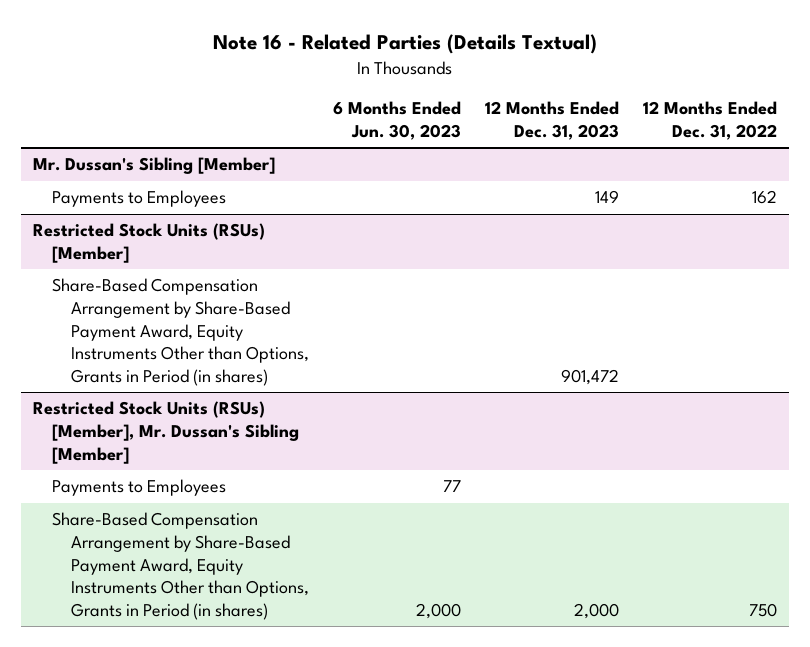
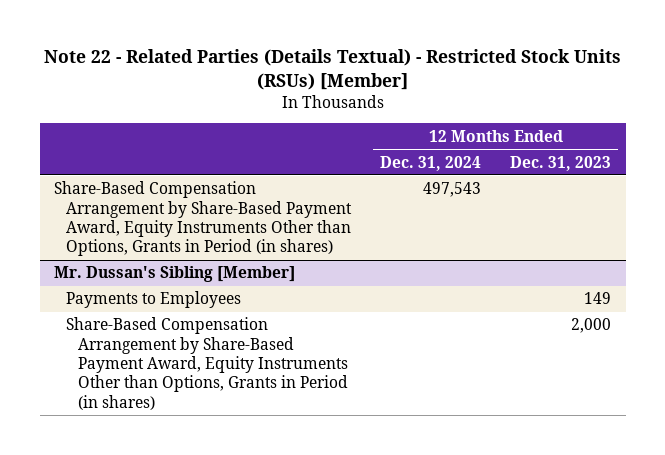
- Note 16 - Related Parties (Details Textual)
+ Note 22 - Related Parties (Details Textual) - Restricted Stock Units (RSUs) [Member]
- | 6 Months Ended Jun. 30, 2023 | 12 Months Ended Dec. 31, 2023 | 12 Months Ended Dec. 31, 2022
+ | 12 Months Ended Dec. 31, 2024 | 12 Months Ended Dec. 31, 2023
+ Share-Based Compensation Arrangement by Share-Based Payment Award, Equity Instruments Other than Options, Grants in Period (in shares) | 497,543 |
- Restricted Stock Units (RSUs) [Member]
- Share-Based Compensation Arrangement by Share-Based Payment Award, Equity Instruments Other than Options, Grants in Period (in shares) | | 901,472 |
- Restricted Stock Units (RSUs) [Member], Mr. Dussan's Sibling [Member]
- Payments to Employees | 77 | |

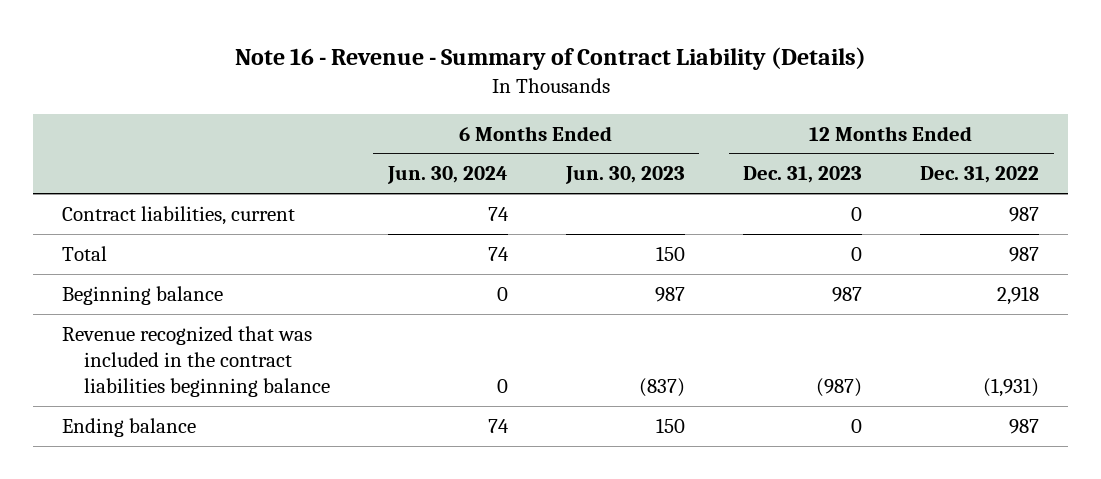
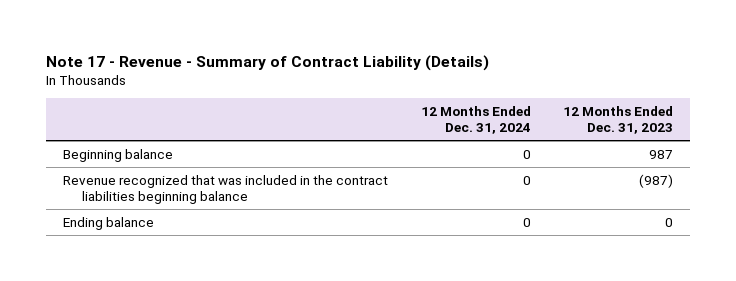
- Note 16 - Revenue - Summary of Contract Liability (Details)
+ Note 17 - Revenue - Summary of Contract Liability (Details)
- | 6 Months Ended Jun. 30, 2024 | 6 Months Ended Jun. 30, 2023 | 12 Months Ended Dec. 31, 2023 | 12 Months Ended Dec. 31, 2022
+ | 12 Months Ended Dec. 31, 2024 | 12 Months Ended Dec. 31, 2023
- Contract liabilities, current | 74 | | 0 | 987
- Total | 74 | 150 | 0 | 987

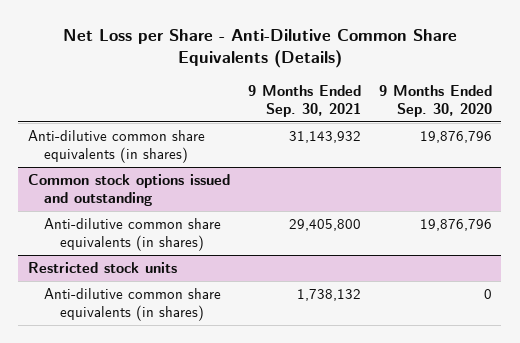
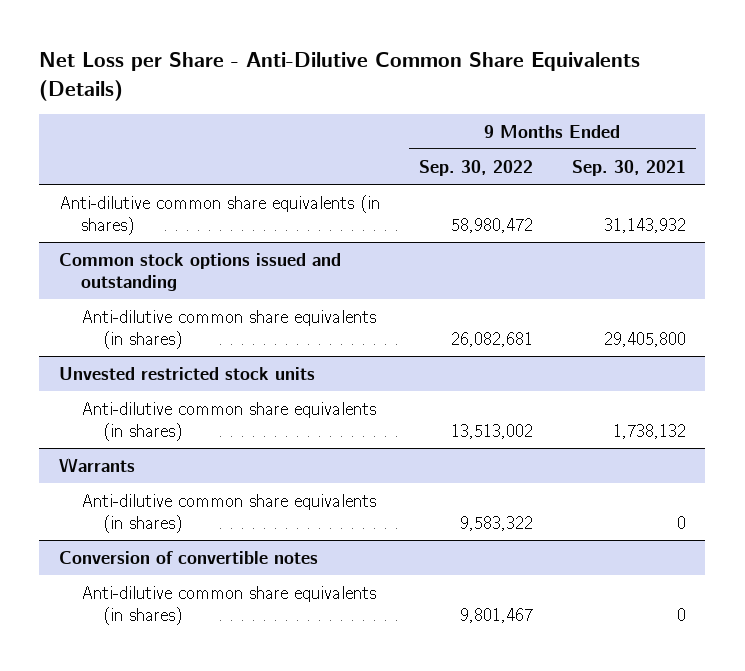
- | 9 Months Ended Sep. 30, 2021 | 9 Months Ended Sep. 30, 2020
+ | 9 Months Ended Sep. 30, 2022 | 9 Months Ended Sep. 30, 2021
- Restricted stock units
+ Unvested restricted stock units
+ Warrants
+ Anti-dilutive common share equivalents (in shares) | 9,583,322 | 0
+ Conversion of convertible notes
+ Anti-dilutive common share equivalents (in shares) | 9,801,467 | 0

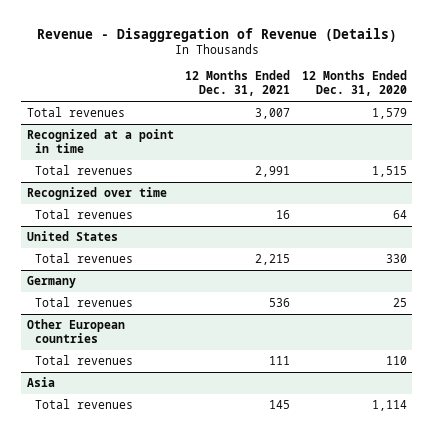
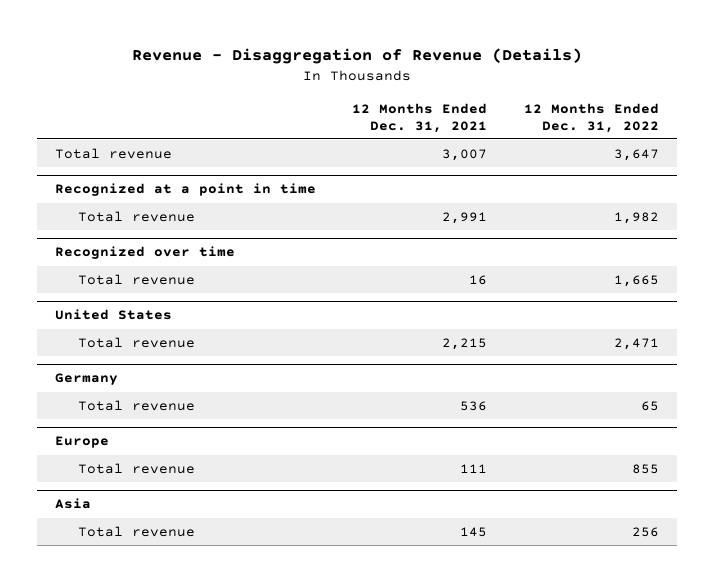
- | 12 Months Ended Dec. 31, 2021 | 12 Months Ended Dec. 31, 2020
+ | 12 Months Ended Dec. 31, 2021 | 12 Months Ended Dec. 31, 2022
- Total revenues | 3,007 | 1,579
+ Total revenue | 3,007 | 3,647
@ Recognized at a point in time
- Total revenues | 2,991 | 1,515
+ Total revenue | 2,991 | 1,982
@ Recognized over time
- Total revenues | 16 | 64
+ Total revenue | 16 | 1,665
@ United States
- Total revenues | 2,215 | 330
+ Total revenue | 2,215 | 2,471
@ Germany
- Total revenues | 536 | 25
- Other European countries
- Total revenues | 111 | 110
@ Germany
+ Total revenue | 536 | 65
+ Europe
+ Total revenue | 111 | 855
@ Asia
- Total revenues | 145 | 1,114
+ Total revenue | 145 | 256

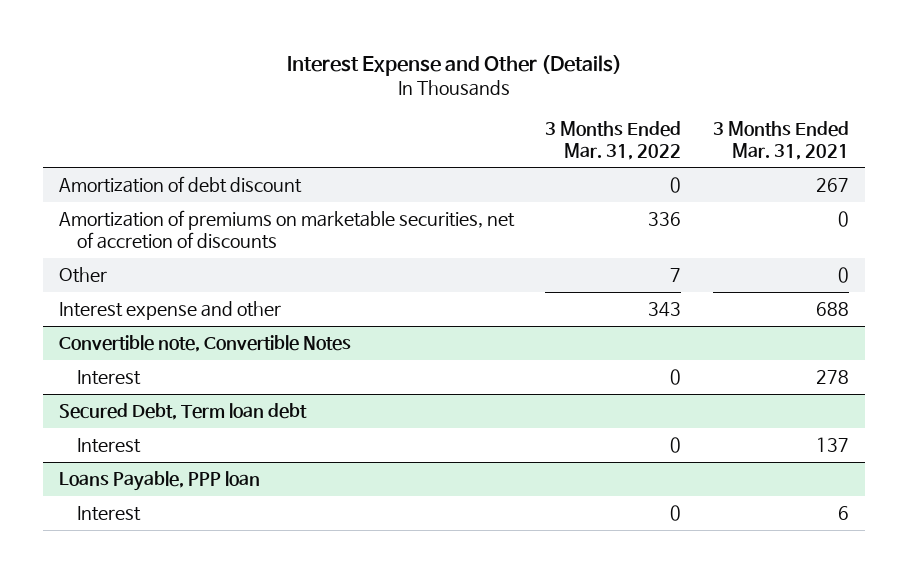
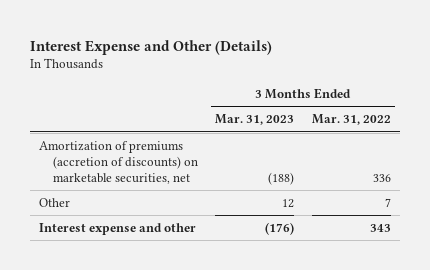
- | 3 Months Ended Mar. 31, 2022 | 3 Months Ended Mar. 31, 2021
+ | 3 Months Ended Mar. 31, 2023 | 3 Months Ended Mar. 31, 2022
- Amortization of debt discount | 0 | 267
- Amortization of premiums on marketable securities, net of accretion of discounts | 336 | 0
+ Amortization of premiums (accretion of discounts) on marketable securities, net | (188) | 336
- Convertible note, Convertible Notes
- Interest | 0 | 278
- Secured Debt, Term loan debt
- Interest | 0 | 137
- Loans Payable, PPP loan
- Interest | 0 | 6

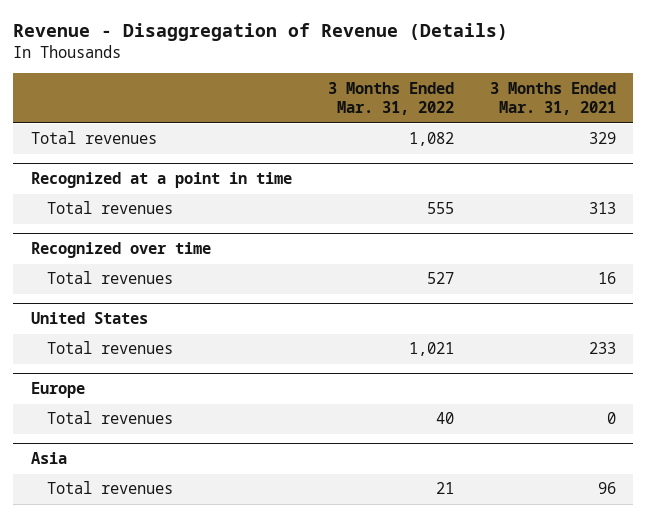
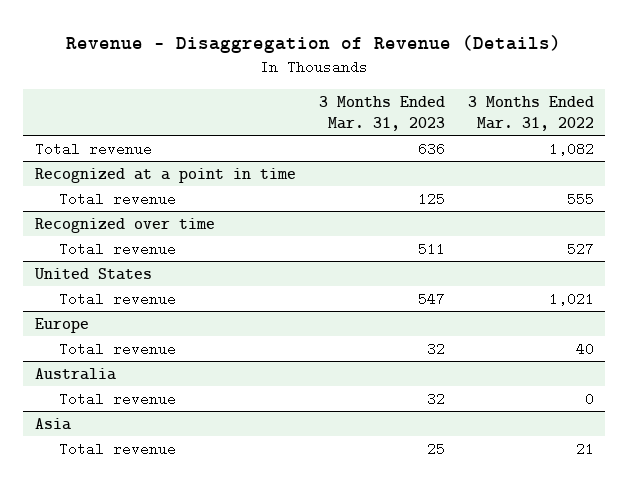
- | 3 Months Ended Mar. 31, 2022 | 3 Months Ended Mar. 31, 2021
+ | 3 Months Ended Mar. 31, 2023 | 3 Months Ended Mar. 31, 2022
- Total revenues | 1,082 | 329
+ Total revenue | 636 | 1,082
@ Recognized at a point in time
- Total revenues | 555 | 313
+ Total revenue | 125 | 555
@ Recognized over time
- Total revenues | 527 | 16
+ Total revenue | 511 | 527
@ United States
- Total revenues | 1,021 | 233
+ Total revenue | 547 | 1,021
@ Europe
- Total revenues | 40 | 0
+ Total revenue | 32 | 40
+ Australia
+ Total revenue | 32 | 0
@ Asia
- Total revenues | 21 | 96
+ Total revenue | 25 | 21

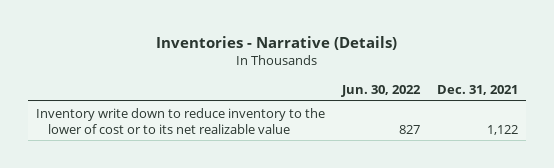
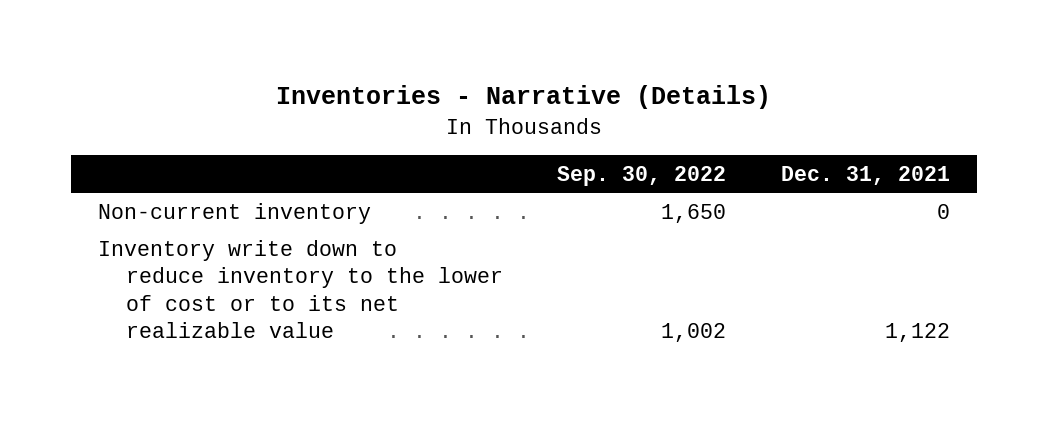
- | Jun. 30, 2022 | Dec. 31, 2021
+ | Sep. 30, 2022 | Dec. 31, 2021
+ Non-current inventory | 1,650 | 0

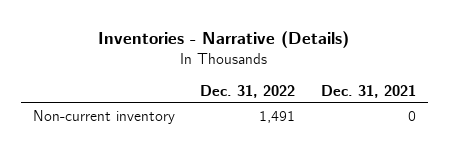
- | Sep. 30, 2022 | Dec. 31, 2021
+ | Dec. 31, 2022 | Dec. 31, 2021
- Inventory write down to reduce inventory to the lower of cost or to its net realizable value | 1,002 | 1,122

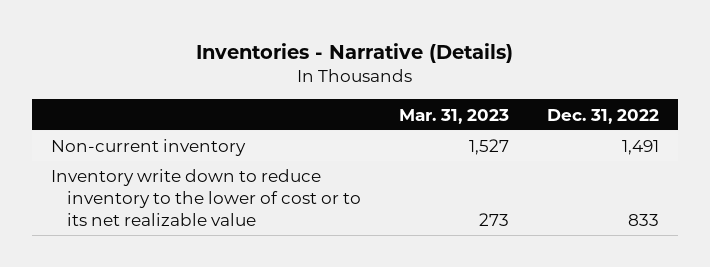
- | Dec. 31, 2022 | Dec. 31, 2021
+ | Mar. 31, 2023 | Dec. 31, 2022
+ Inventory write down to reduce inventory to the lower of cost or to its net realizable value | 273 | 833

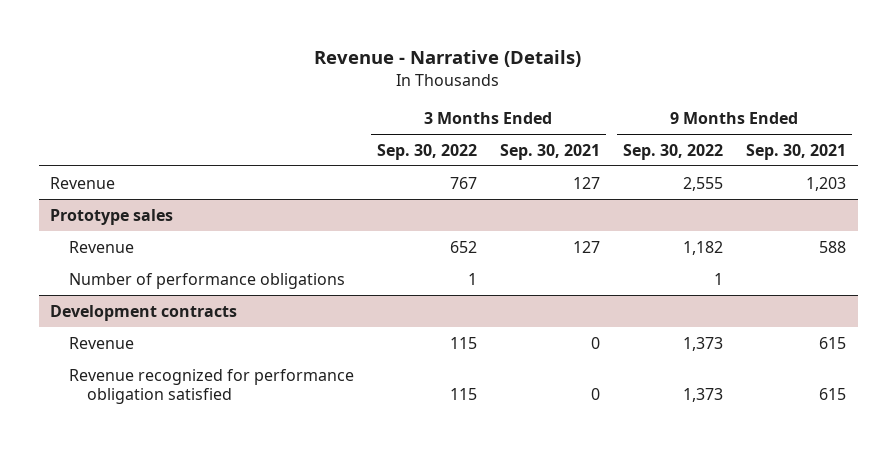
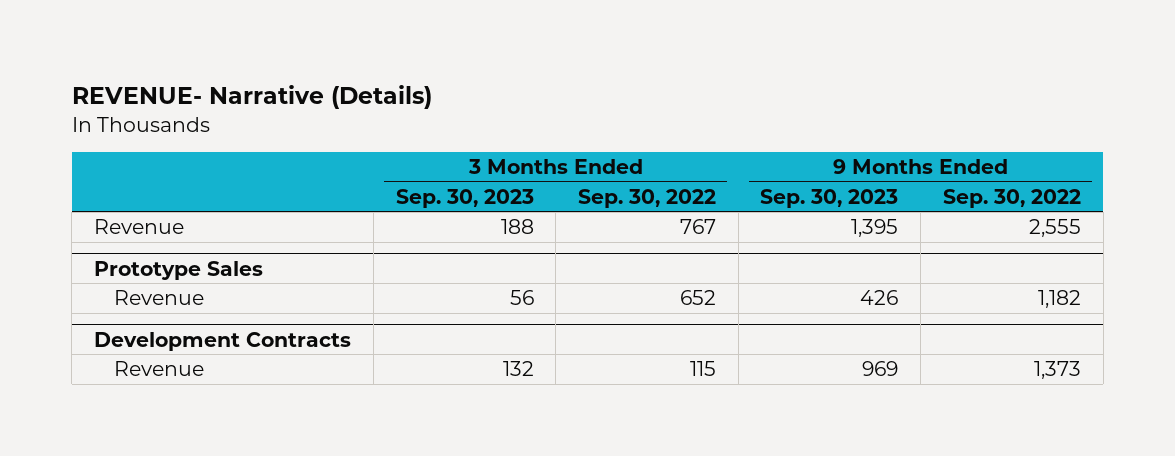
- Revenue - Narrative (Details)
+ REVENUE- Narrative (Details)
- | 3 Months Ended Sep. 30, 2022 | 3 Months Ended Sep. 30, 2021 | 9 Months Ended Sep. 30, 2022 | 9 Months Ended Sep. 30, 2021
+ | 3 Months Ended Sep. 30, 2023 | 3 Months Ended Sep. 30, 2022 | 9 Months Ended Sep. 30, 2023 | 9 Months Ended Sep. 30, 2022
- Prototype sales
+ Prototype Sales
- Number of performance obligations | 1 | | 1 |
- Development contracts
+ Development Contracts
- Revenue recognized for performance obligation satisfied | 115 | 0 | 1,373 | 615

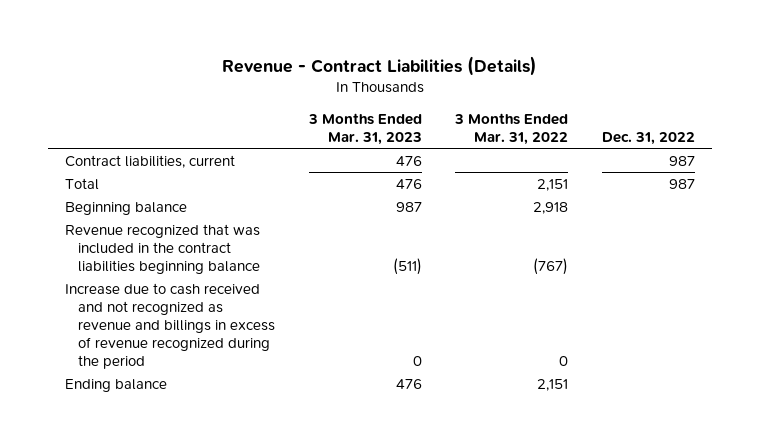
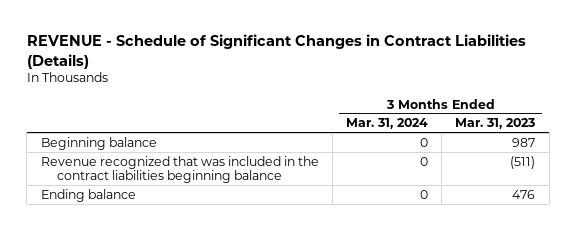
- Revenue - Contract Liabilities (Details)
+ REVENUE - Schedule of Significant Changes in Contract Liabilities (Details)
- | 3 Months Ended Mar. 31, 2023 | 3 Months Ended Mar. 31, 2022 | Dec. 31, 2022
+ | 3 Months Ended Mar. 31, 2024 | 3 Months Ended Mar. 31, 2023
- Contract liabilities, current | 476 | | 987
- Total | 476 | 2,151 | 987
- Increase due to cash received and not recognized as revenue and billings in excess of revenue recognized during the period | 0 | 0 |

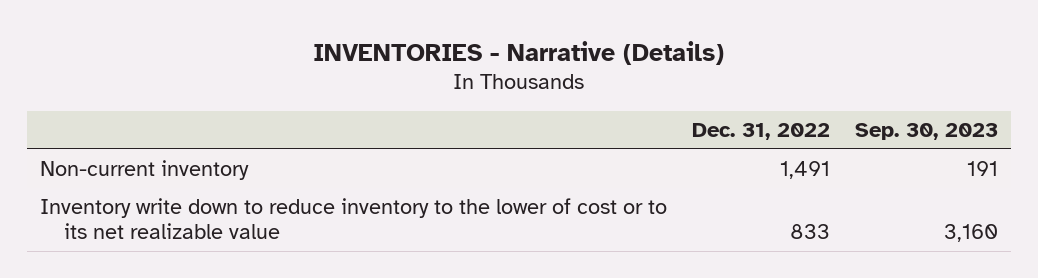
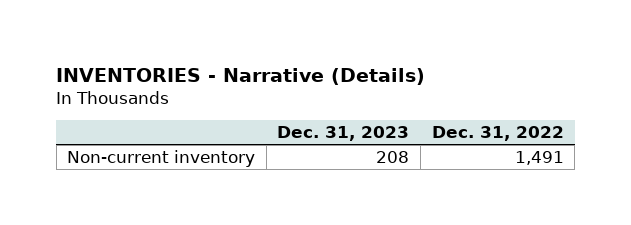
- | Dec. 31, 2022 | Sep. 30, 2023
+ | Dec. 31, 2023 | Dec. 31, 2022
- Inventory write down to reduce inventory to the lower of cost or to its net realizable value | 833 | 3,160

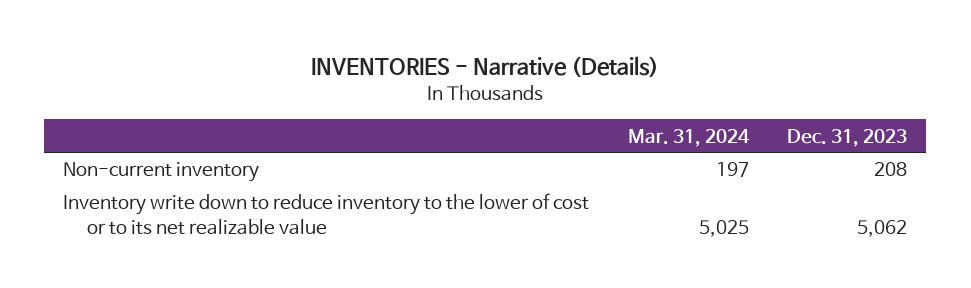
- | Dec. 31, 2023 | Dec. 31, 2022
+ | Mar. 31, 2024 | Dec. 31, 2023
+ Inventory write down to reduce inventory to the lower of cost or to its net realizable value | 5,025 | 5,062

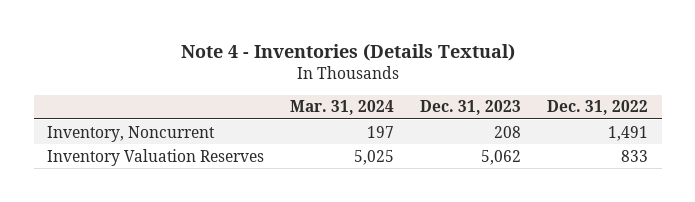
- INVENTORIES - Narrative (Details)
+ Note 4 - Inventories (Details Textual)
- | Mar. 31, 2024 | Dec. 31, 2023
+ | Mar. 31, 2024 | Dec. 31, 2023 | Dec. 31, 2022
- Non-current inventory | 197 | 208
- Inventory write down to reduce inventory to the lower of cost or to its net realizable value | 5,025 | 5,062
+ Inventory, Noncurrent | 197 | 208 | 1,491
+ Inventory Valuation Reserves | 5,025 | 5,062 | 833

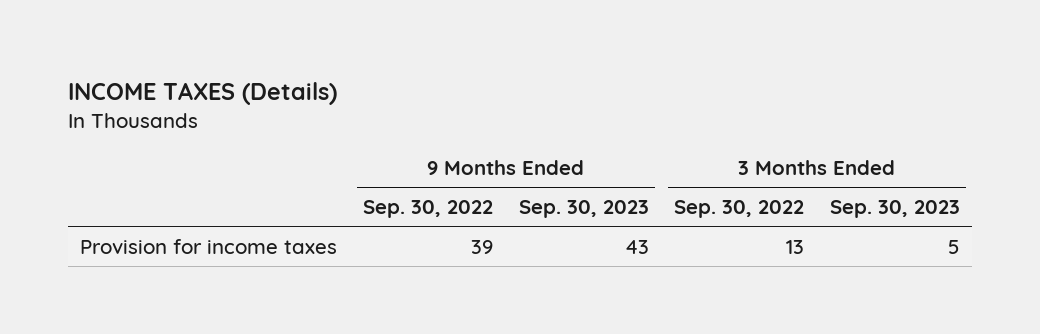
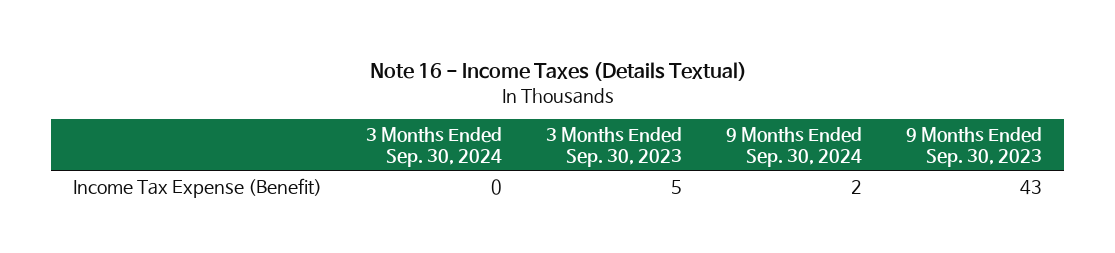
- INCOME TAXES (Details)
+ Note 16 - Income Taxes (Details Textual)
- | 9 Months Ended Sep. 30, 2022 | 9 Months Ended Sep. 30, 2023 | 3 Months Ended Sep. 30, 2022 | 3 Months Ended Sep. 30, 2023
+ | 3 Months Ended Sep. 30, 2024 | 3 Months Ended Sep. 30, 2023 | 9 Months Ended Sep. 30, 2024 | 9 Months Ended Sep. 30, 2023
- Provision for income taxes | 39 | 43 | 13 | 5
+ Income Tax Expense (Benefit) | 0 | 5 | 2 | 43

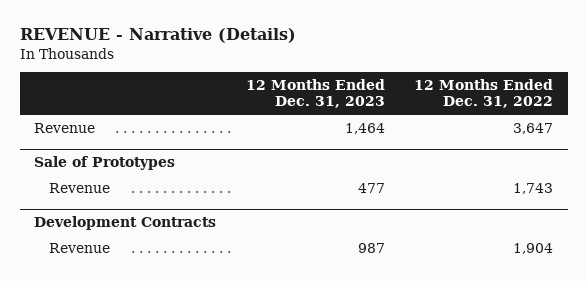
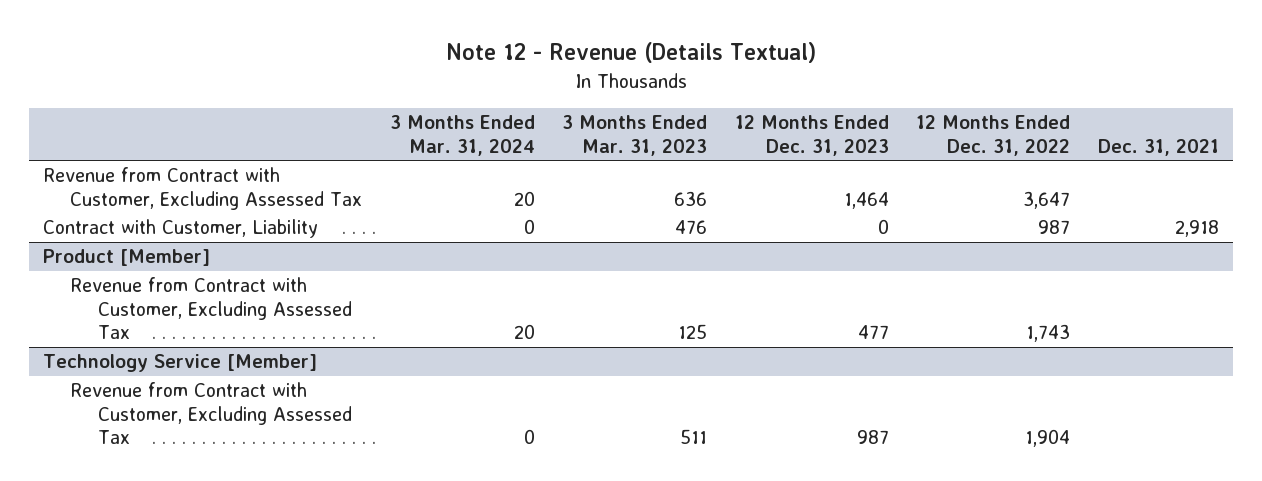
- REVENUE - Narrative (Details)
+ Note 12 - Revenue (Details Textual)
- | 12 Months Ended Dec. 31, 2023 | 12 Months Ended Dec. 31, 2022
+ | 3 Months Ended Mar. 31, 2024 | 3 Months Ended Mar. 31, 2023 | 12 Months Ended Dec. 31, 2023 | 12 Months Ended Dec. 31, 2022 | Dec. 31, 2021
- Revenue | 1,464 | 3,647
- Sale of Prototypes
- Revenue | 477 | 1,743
- Development Contracts
- Revenue | 987 | 1,904
+ Revenue from Contract with Customer, Excluding Assessed Tax | 20 | 636 | 1,464 | 3,647 |
+ Contract with Customer, Liability | 0 | 476 | 0 | 987 | 2,918
+ Product [Member]
+ Revenue from Contract with Customer, Excluding Assessed Tax | 20 | 125 | 477 | 1,743 |
+ Technology Service [Member]
+ Revenue from Contract with Customer, Excluding Assessed Tax | 0 | 511 | 987 | 1,904 |

